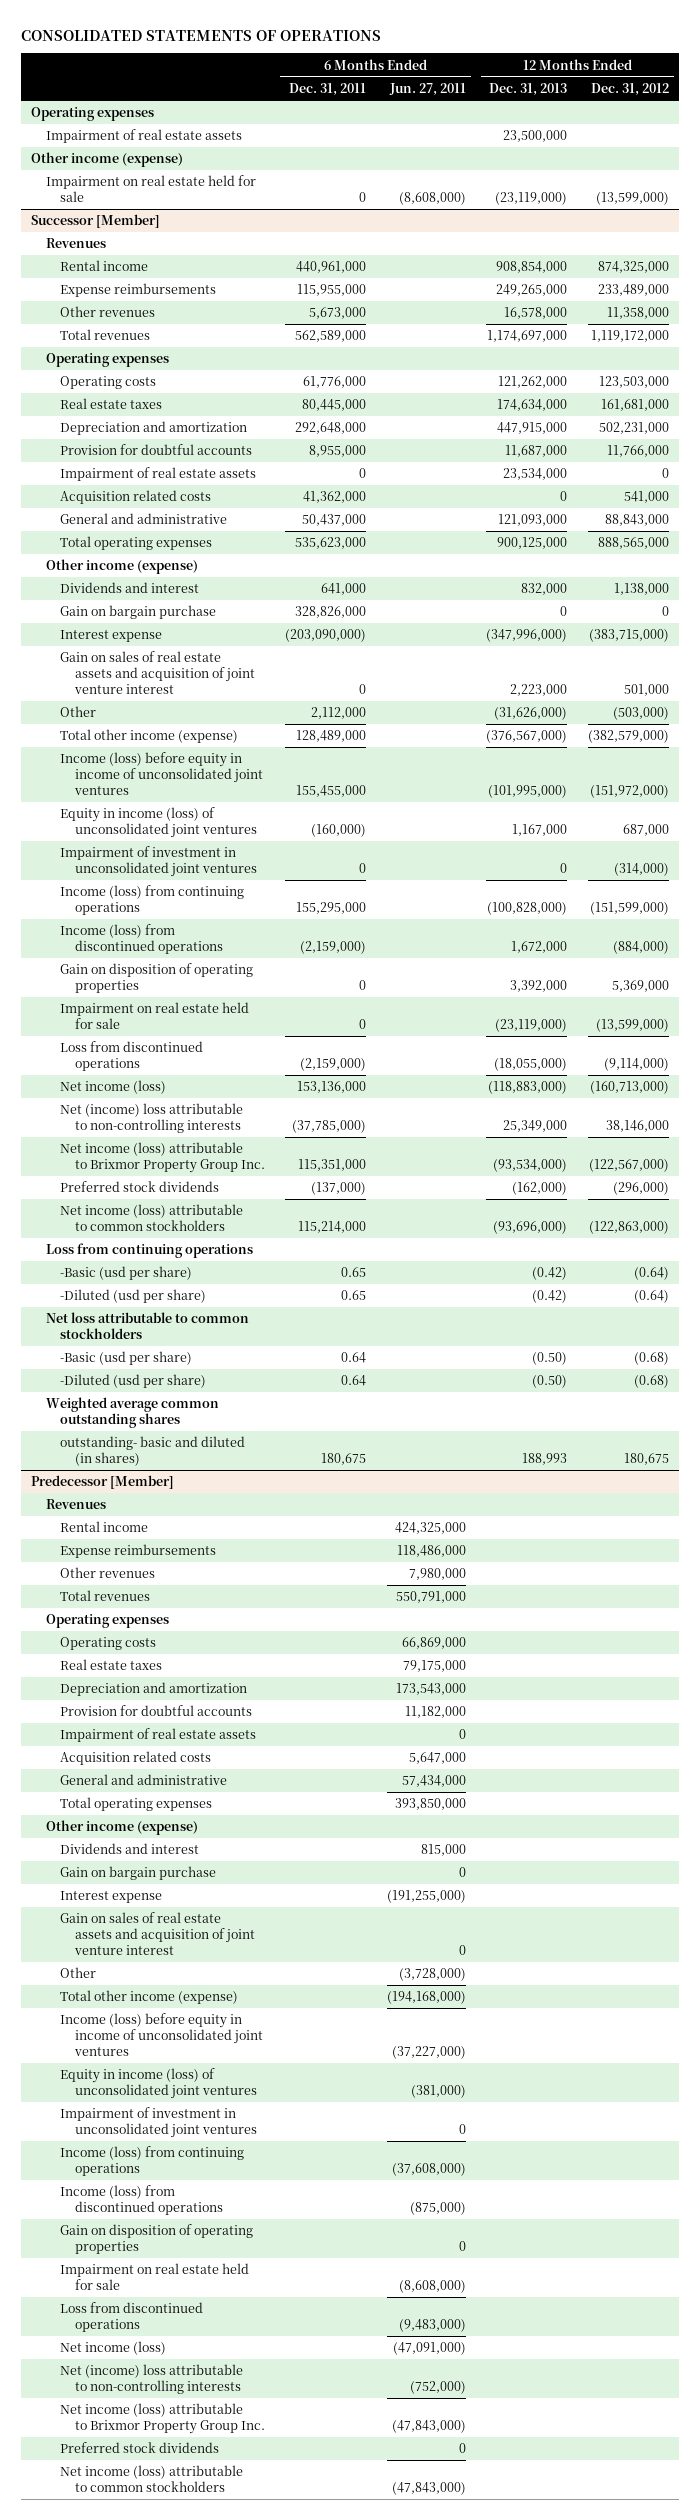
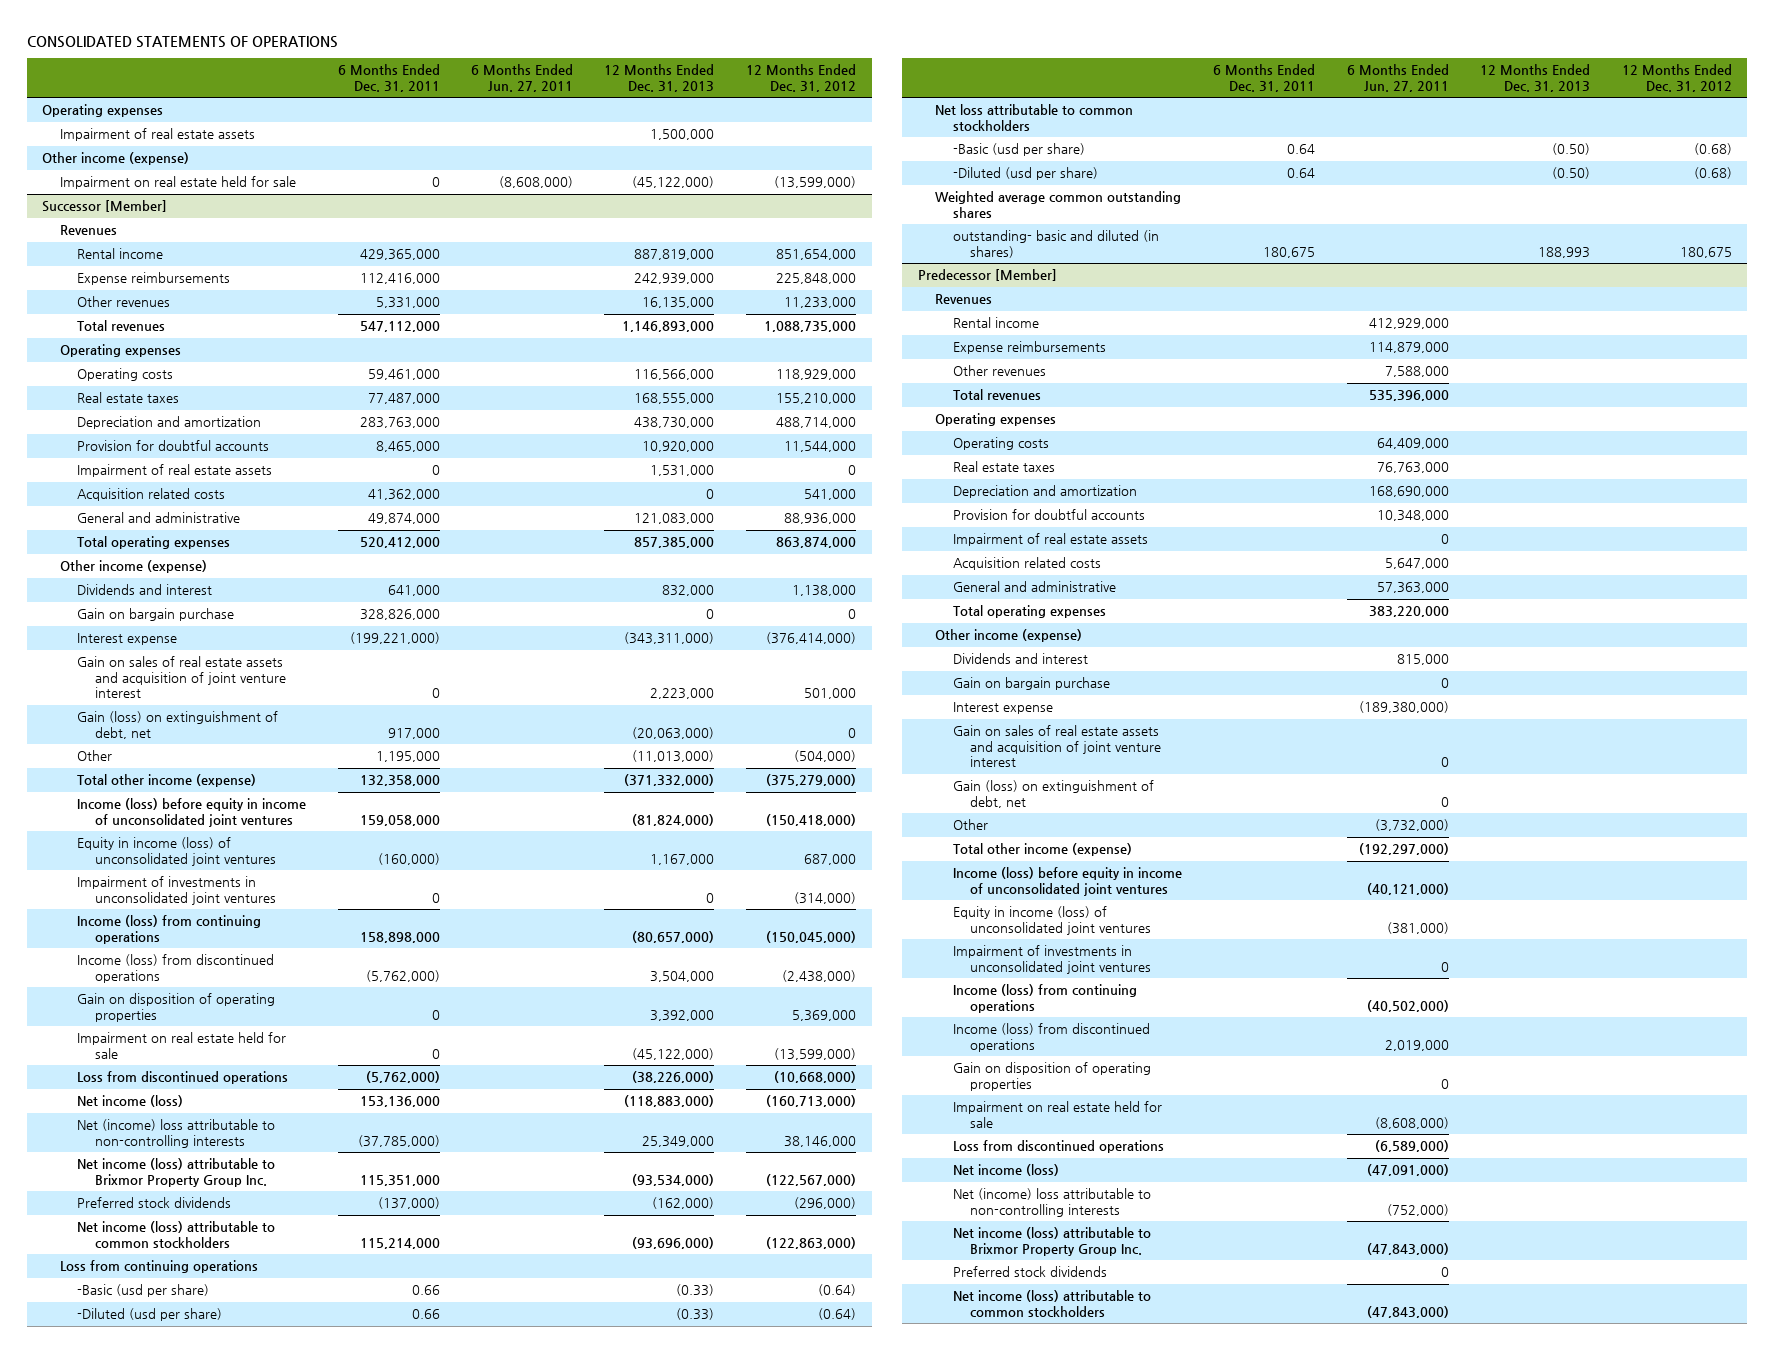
- Impairment of real estate assets | | | 23,500,000 |
+ Impairment of real estate assets | | | 1,500,000 |
- Impairment on real estate held for sale | 0 | (8,608,000) | (23,119,000) | (13,599,000)
+ Impairment on real estate held for sale | 0 | (8,608,000) | (45,122,000) | (13,599,000)
@ Successor [Member]
- Rental income | 440,961,000 | | 908,854,000 | 874,325,000
- Expense reimbursements | 115,955,000 | | 249,265,000 | 233,489,000
- Other revenues | 5,673,000 | | 16,578,000 | 11,358,000
- Total revenues | 562,589,000 | | 1,174,697,000 | 1,119,172,000
+ Rental income | 429,365,000 | | 887,819,000 | 851,654,000
+ Expense reimbursements | 112,416,000 | | 242,939,000 | 225,848,000
+ Other revenues | 5,331,000 | | 16,135,000 | 11,233,000
+ Total revenues | 547,112,000 | | 1,146,893,000 | 1,088,735,000
- Operating costs | 61,776,000 | | 121,262,000 | 123,503,000
- Real estate taxes | 80,445,000 | | 174,634,000 | 161,681,000
- Depreciation and amortization | 292,648,000 | | 447,915,000 | 502,231,000
- Provision for doubtful accounts | 8,955,000 | | 11,687,000 | 11,766,000
- Impairment of real estate assets | 0 | | 23,534,000 | 0
+ Operating costs | 59,461,000 | | 116,566,000 | 118,929,000
+ Real estate taxes | 77,487,000 | | 168,555,000 | 155,210,000
+ Depreciation and amortization | 283,763,000 | | 438,730,000 | 488,714,000
+ Provision for doubtful accounts | 8,465,000 | | 10,920,000 | 11,544,000
+ Impairment of real estate assets | 0 | | 1,531,000 | 0
- General and administrative | 50,437,000 | | 121,093,000 | 88,843,000
- Total operating expenses | 535,623,000 | | 900,125,000 | 888,565,000
+ General and administrative | 49,874,000 | | 121,083,000 | 88,936,000
+ Total operating expenses | 520,412,000 | | 857,385,000 | 863,874,000
- Interest expense | (203,090,000) | | (347,996,000) | (383,715,000)
+ Interest expense | (199,221,000) | | (343,311,000) | (376,414,000)
- Other | 2,112,000 | | (31,626,000) | (503,000)
- Total other income (expense) | 128,489,000 | | (376,567,000) | (382,579,000)
- Income (loss) before equity in income of unconsolidated joint ventures | 155,455,000 | | (101,995,000) | (151,972,000)
+ Gain (loss) on extinguishment of debt, net | 917,000 | | (20,063,000) | 0
+ Other | 1,195,000 | | (11,013,000) | (504,000)
+ Total other income (expense) | 132,358,000 | | (371,332,000) | (375,279,000)
+ Income (loss) before equity in income of unconsolidated joint ventures | 159,058,000 | | (81,824,000) | (150,418,000)
- Impairment of investment in unconsolidated joint ventures | 0 | | 0 | (314,000)
- Income (loss) from continuing operations | 155,295,000 | | (100,828,000) | (151,599,000)
- Income (loss) from discontinued operations | (2,159,000) | | 1,672,000 | (884,000)
+ Impairment of investments in unconsolidated joint ventures | 0 | | 0 | (314,000)
+ Income (loss) from continuing operations | 158,898,000 | | (80,657,000) | (150,045,000)
+ Income (loss) from discontinued operations | (5,762,000) | | 3,504,000 | (2,438,000)
- Impairment on real estate held for sale | 0 | | (23,119,000) | (13,599,000)
- Loss from discontinued operations | (2,159,000) | | (18,055,000) | (9,114,000)
+ Impairment on real estate held for sale | 0 | | (45,122,000) | (13,599,000)
+ Loss from discontinued operations | (5,762,000) | | (38,226,000) | (10,668,000)
- -Basic (usd per share) | 0.65 | | (0.42) | (0.64)
- -Diluted (usd per share) | 0.65 | | (0.42) | (0.64)
+ -Basic (usd per share) | 0.66 | | (0.33) | (0.64)
+ -Diluted (usd per share) | 0.66 | | (0.33) | (0.64)
@ Predecessor [Member]
- Rental income | | 424,325,000 | |
- Expense reimbursements | | 118,486,000 | |
- Other revenues | | 7,980,000 | |
- Total revenues | | 550,791,000 | |
+ Rental income | | 412,929,000 | |
+ Expense reimbursements | | 114,879,000 | |
+ Other revenues | | 7,588,000 | |
+ Total revenues | | 535,396,000 | |
- Operating costs | | 66,869,000 | |
- Real estate taxes | | 79,175,000 | |
- Depreciation and amortization | | 173,543,000 | |
- Provision for doubtful accounts | | 11,182,000 | |
+ Operating costs | | 64,409,000 | |
+ Real estate taxes | | 76,763,000 | |
+ Depreciation and amortization | | 168,690,000 | |
+ Provision for doubtful accounts | | 10,348,000 | |
- General and administrative | | 57,434,000 | |
- Total operating expenses | | 393,850,000 | |
+ General and administrative | | 57,363,000 | |
+ Total operating expenses | | 383,220,000 | |
- Interest expense | | (191,255,000) | |
+ Interest expense | | (189,380,000) | |
- Other | | (3,728,000) | |
- Total other income (expense) | | (194,168,000) | |
- Income (loss) before equity in income of unconsolidated joint ventures | | (37,227,000) | |
+ Gain (loss) on extinguishment of debt, net | | 0 | |
+ Other | | (3,732,000) | |
+ Total other income (expense) | | (192,297,000) | |
+ Income (loss) before equity in income of unconsolidated joint ventures | | (40,121,000) | |
- Impairment of investment in unconsolidated joint ventures | | 0 | |
- Income (loss) from continuing operations | | (37,608,000) | |
- Income (loss) from discontinued operations | | (875,000) | |
+ Impairment of investments in unconsolidated joint ventures | | 0 | |
+ Income (loss) from continuing operations | | (40,502,000) | |
+ Income (loss) from discontinued operations | | 2,019,000 | |
- Loss from discontinued operations | | (9,483,000) | |
+ Loss from discontinued operations | | (6,589,000) | |

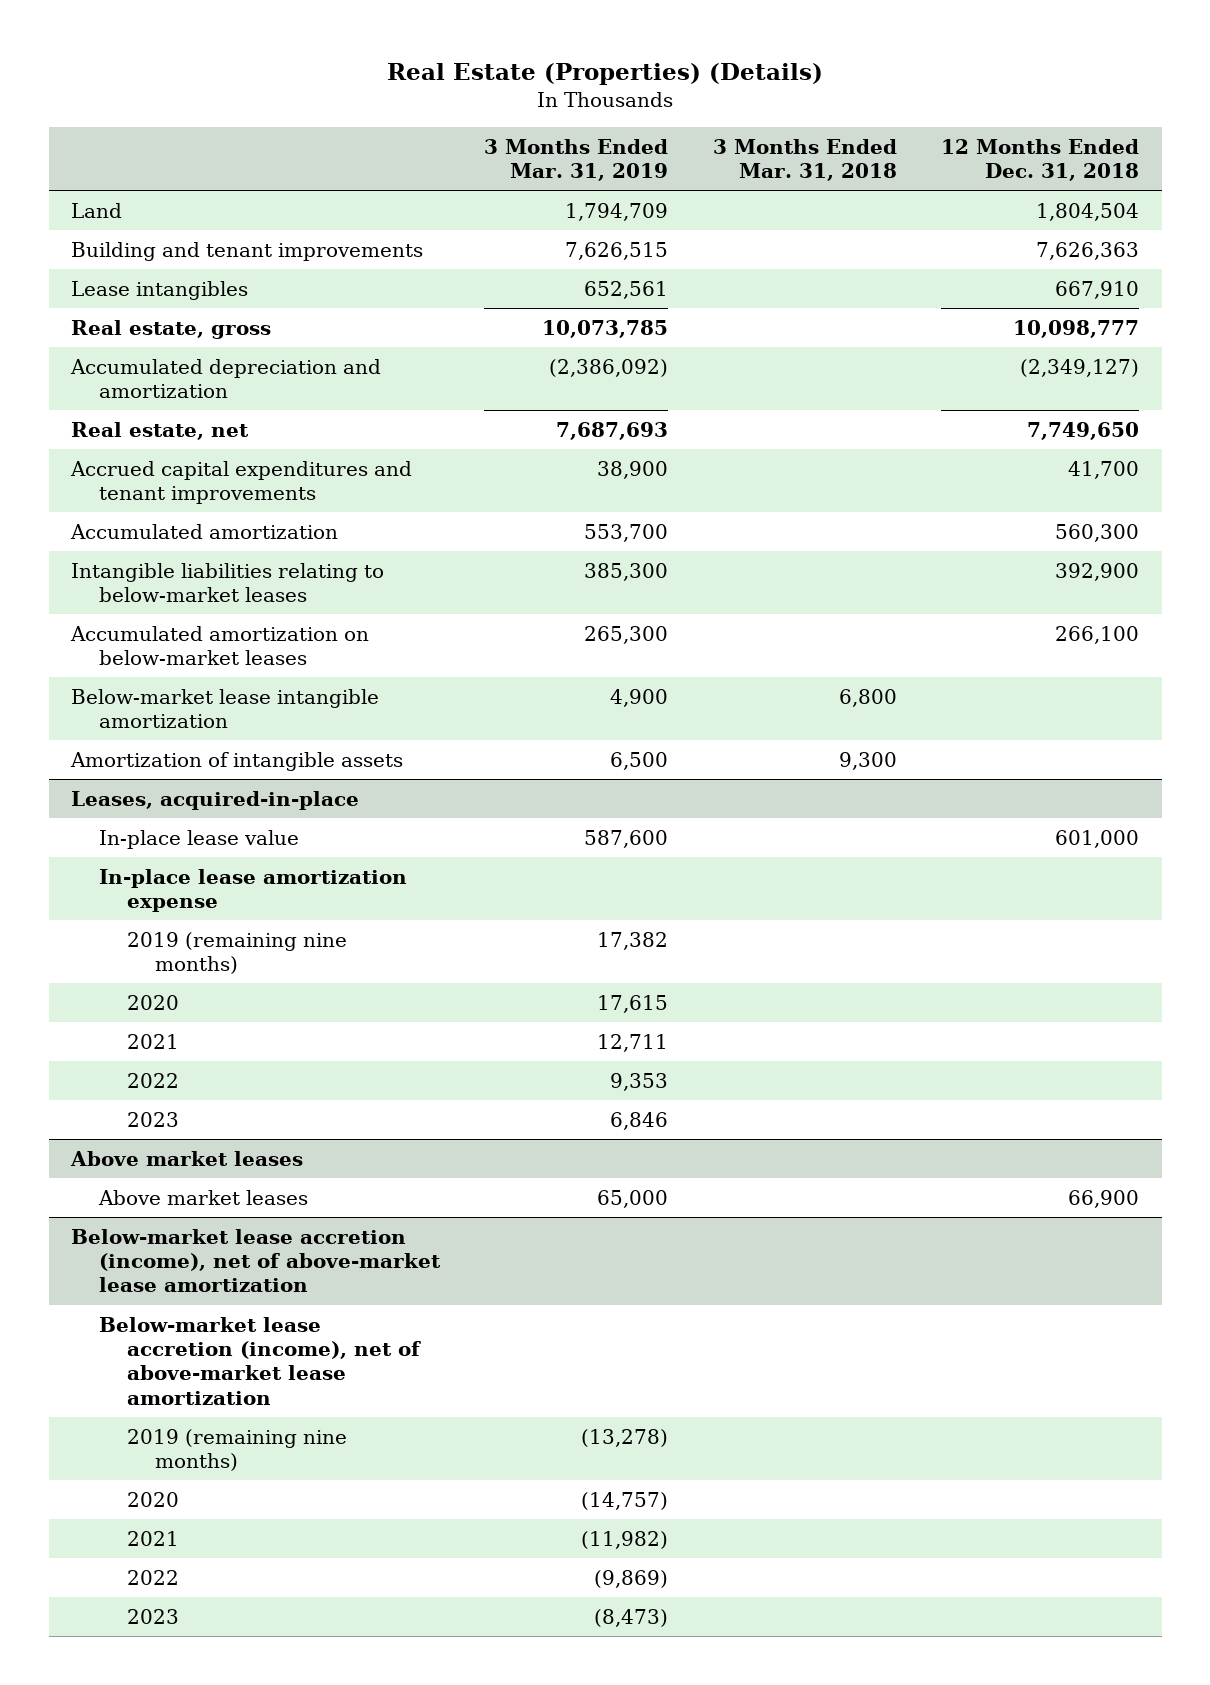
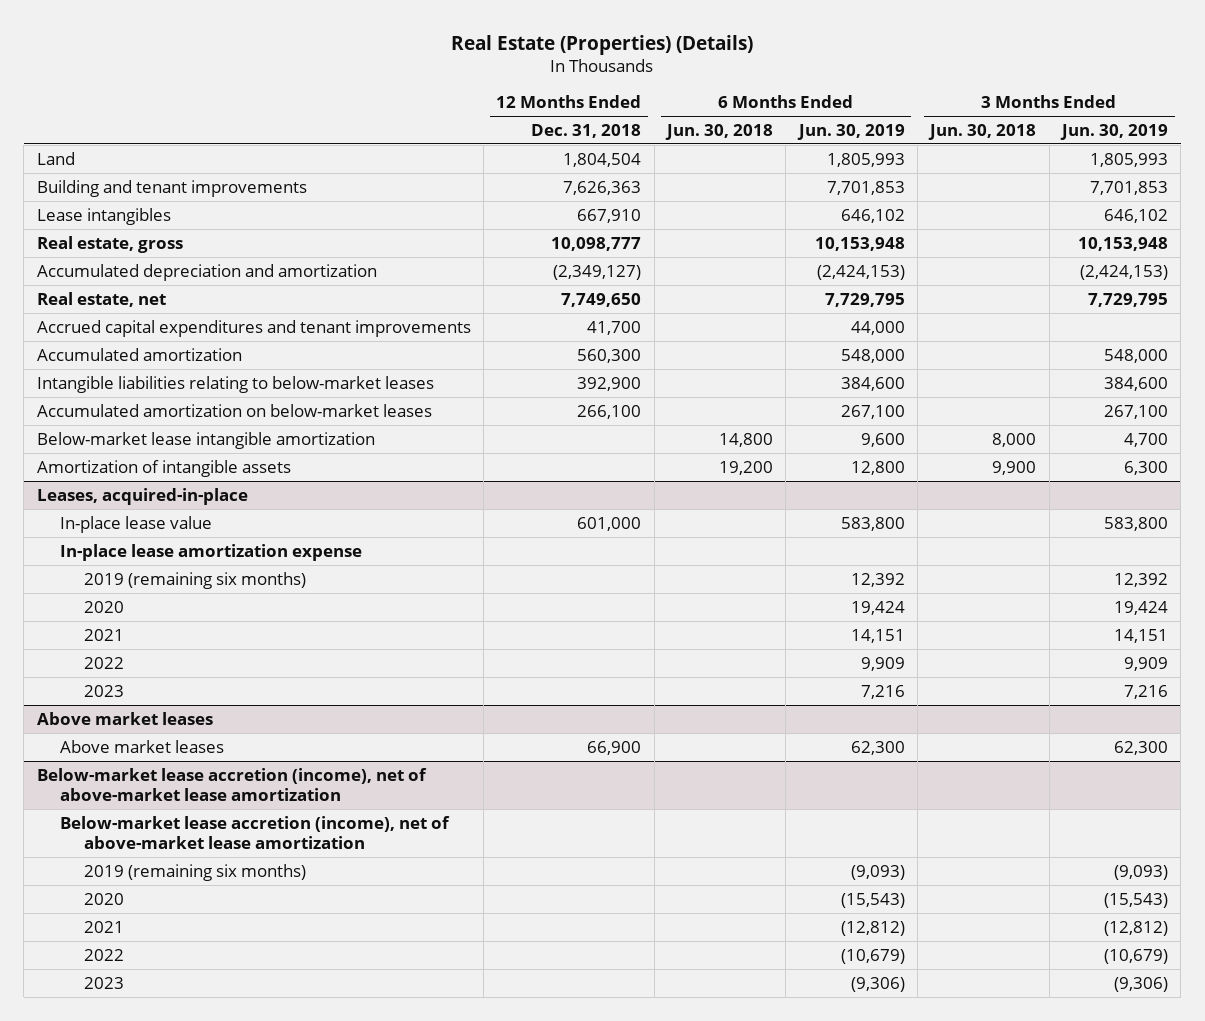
- | 3 Months Ended Mar. 31, 2019 | 3 Months Ended Mar. 31, 2018 | 12 Months Ended Dec. 31, 2018
+ | 12 Months Ended Dec. 31, 2018 | 6 Months Ended Jun. 30, 2018 | 6 Months Ended Jun. 30, 2019 | 3 Months Ended Jun. 30, 2018 | 3 Months Ended Jun. 30, 2019
@ Leases, acquired-in-place
- 2019 (remaining nine months) | 17,382 | |
+ 2019 (remaining six months) | | | 12,392 | | 12,392
@ Below-market lease accretion (income), net of above-market lease amortization
- 2019 (remaining nine months) | (13,278) | |
+ 2019 (remaining six months) | | | (9,093) | | (9,093)

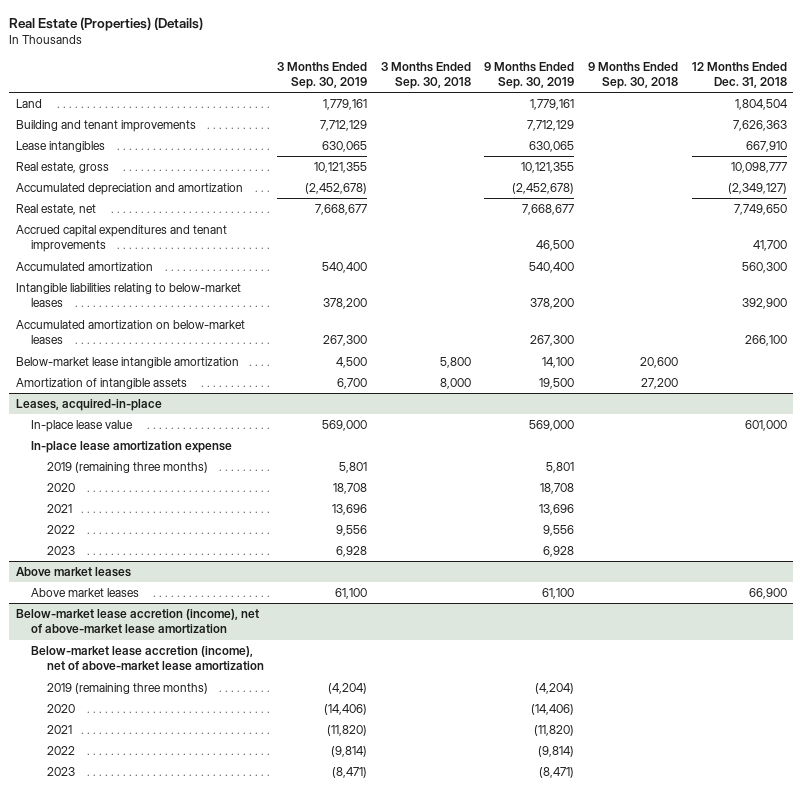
- | 12 Months Ended Dec. 31, 2018 | 6 Months Ended Jun. 30, 2018 | 6 Months Ended Jun. 30, 2019 | 3 Months Ended Jun. 30, 2018 | 3 Months Ended Jun. 30, 2019
+ | 3 Months Ended Sep. 30, 2019 | 3 Months Ended Sep. 30, 2018 | 9 Months Ended Sep. 30, 2019 | 9 Months Ended Sep. 30, 2018 | 12 Months Ended Dec. 31, 2018
@ Leases, acquired-in-place
- 2019 (remaining six months) | | | 12,392 | | 12,392
+ 2019 (remaining three months) | 5,801 | | 5,801 | |
@ Below-market lease accretion (income), net of above-market lease amortization
- 2019 (remaining six months) | | | (9,093) | | (9,093)
+ 2019 (remaining three months) | (4,204) | | (4,204) | |

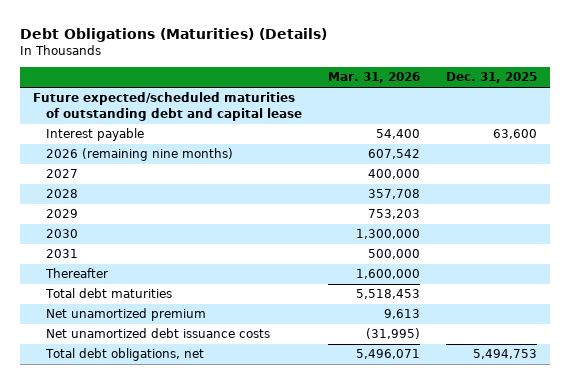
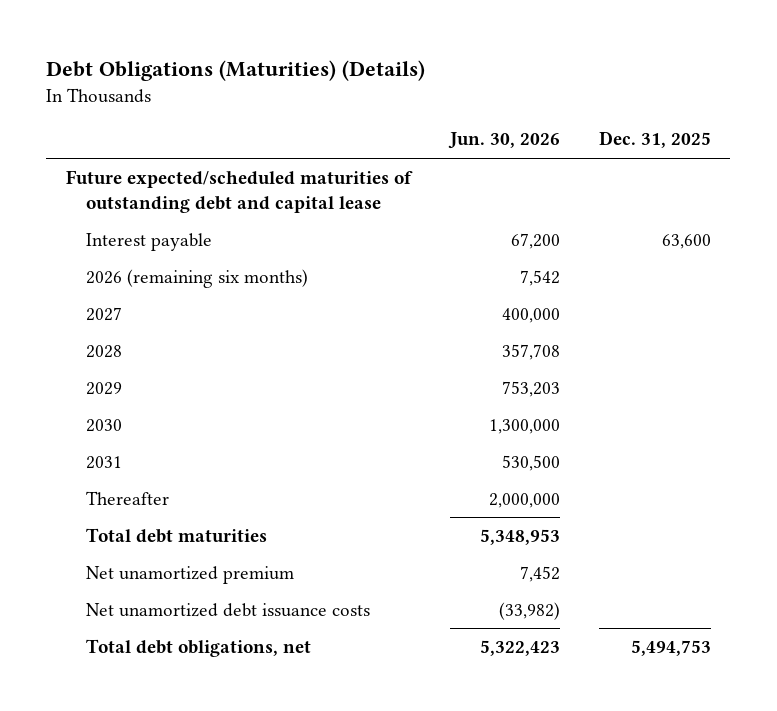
- | Mar. 31, 2026 | Dec. 31, 2025
+ | Jun. 30, 2026 | Dec. 31, 2025
- 2026 (remaining nine months) | 607,542 |
+ 2026 (remaining six months) | 7,542 |

